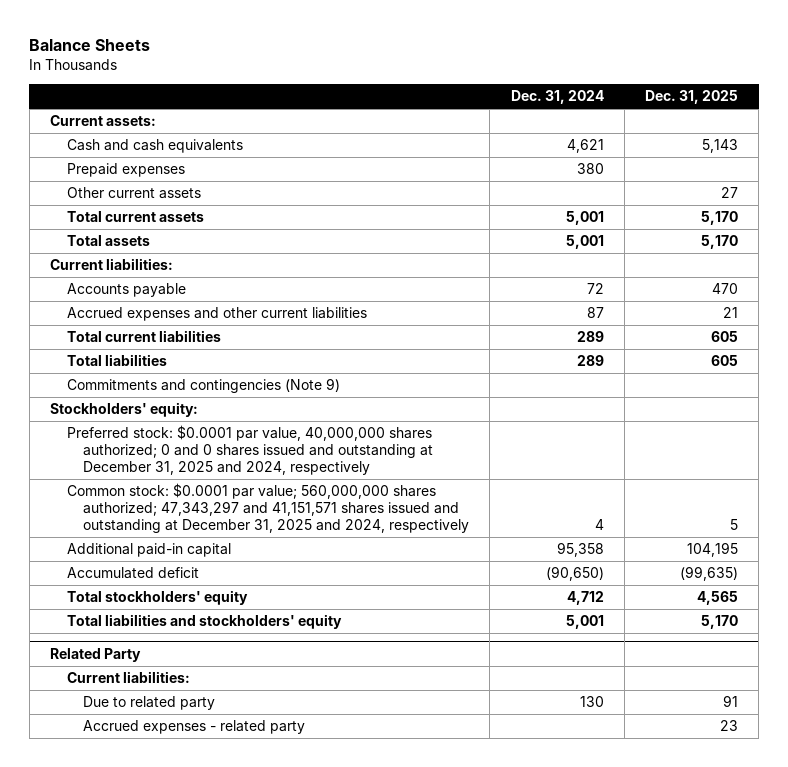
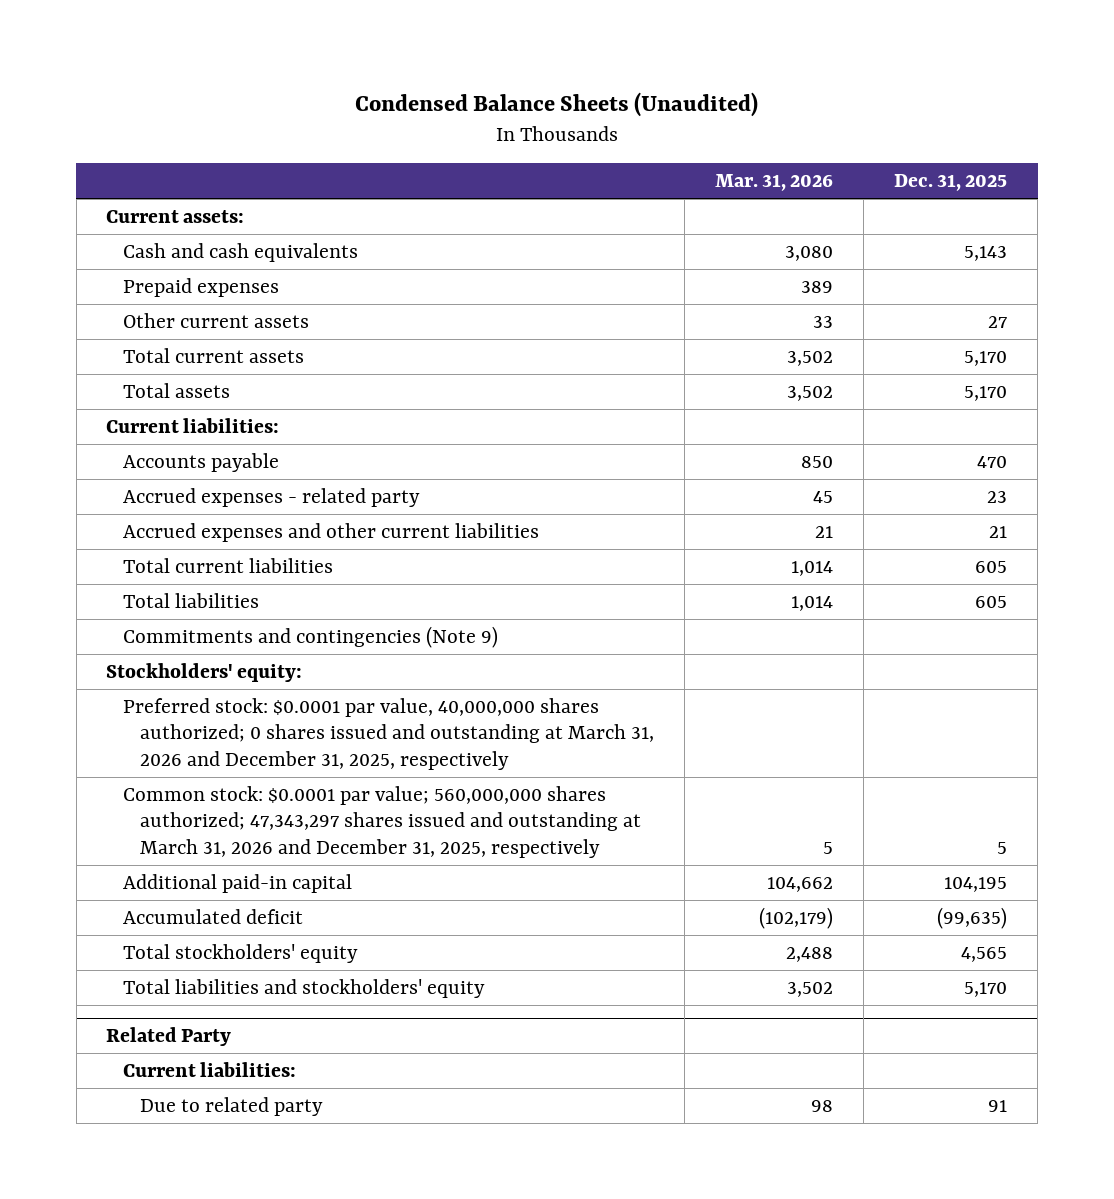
- Balance Sheets
+ Condensed Balance Sheets (Unaudited)
- | Dec. 31, 2024 | Dec. 31, 2025
+ | Mar. 31, 2026 | Dec. 31, 2025
+ Accrued expenses - related party | 45 | 23
- Preferred stock: $0.0001 par value, 40,000,000 shares authorized; 0 and 0 shares issued and outstanding at December 31, 2025 and 2024, respectively
- Common stock: $0.0001 par value; 560,000,000 shares authorized; 47,343,297 and 41,151,571 shares issued and outstanding at December 31, 2025 and 2024, respectively | 4 | 5
+ Preferred stock: $0.0001 par value, 40,000,000 shares authorized; 0 shares issued and outstanding at March 31, 2026 and December 31, 2025, respectively
+ Common stock: $0.0001 par value; 560,000,000 shares authorized; 47,343,297 shares issued and outstanding at March 31, 2026 and December 31, 2025, respectively | 5 | 5
@ Related Party
- Accrued expenses - related party | | 23

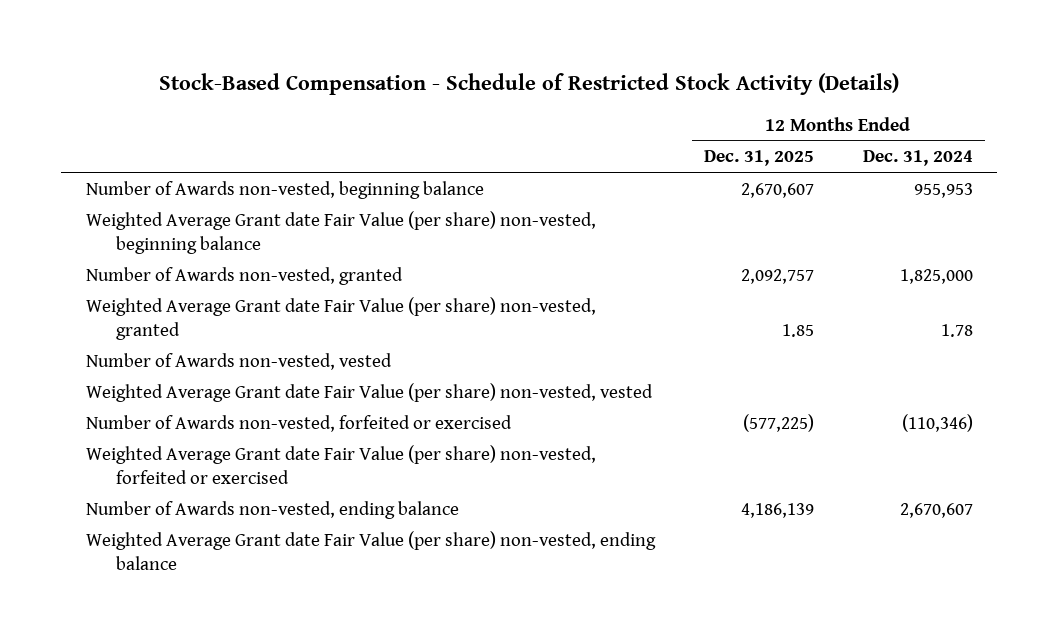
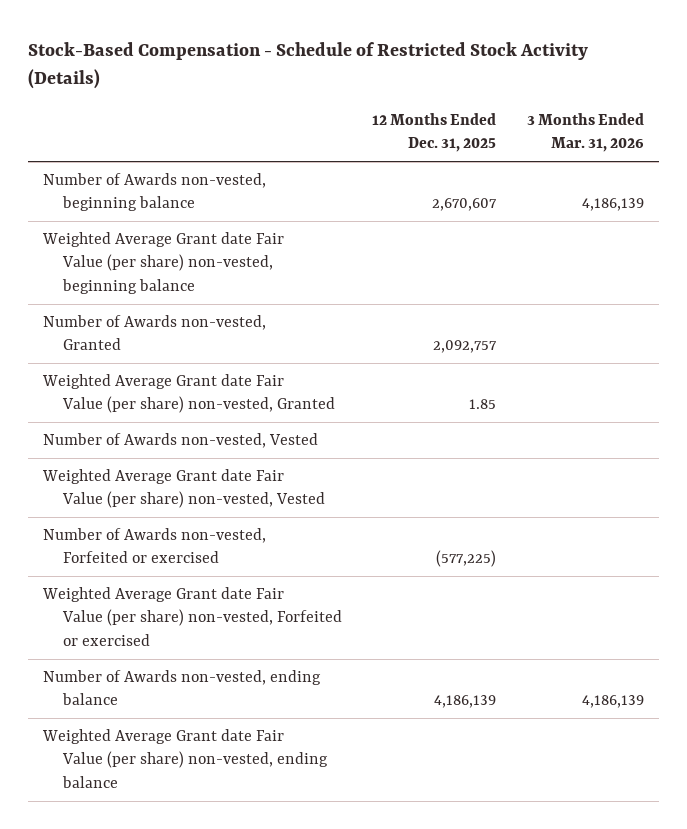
- | 12 Months Ended Dec. 31, 2025 | 12 Months Ended Dec. 31, 2024
+ | 12 Months Ended Dec. 31, 2025 | 3 Months Ended Mar. 31, 2026
- Number of Awards non-vested, granted | 2,092,757 | 1,825,000
- Weighted Average Grant date Fair Value (per share) non-vested, granted | 1.85 | 1.78
- Number of Awards non-vested, vested
- Weighted Average Grant date Fair Value (per share) non-vested, vested
- Number of Awards non-vested, forfeited or exercised | (577,225) | (110,346)
- Weighted Average Grant date Fair Value (per share) non-vested, forfeited or exercised
+ Number of Awards non-vested, Granted | 2,092,757 |
+ Weighted Average Grant date Fair Value (per share) non-vested, Granted | 1.85 |
+ Number of Awards non-vested, Vested
+ Weighted Average Grant date Fair Value (per share) non-vested, Vested
+ Number of Awards non-vested, Forfeited or exercised | (577,225) |
+ Weighted Average Grant date Fair Value (per share) non-vested, Forfeited or exercised

